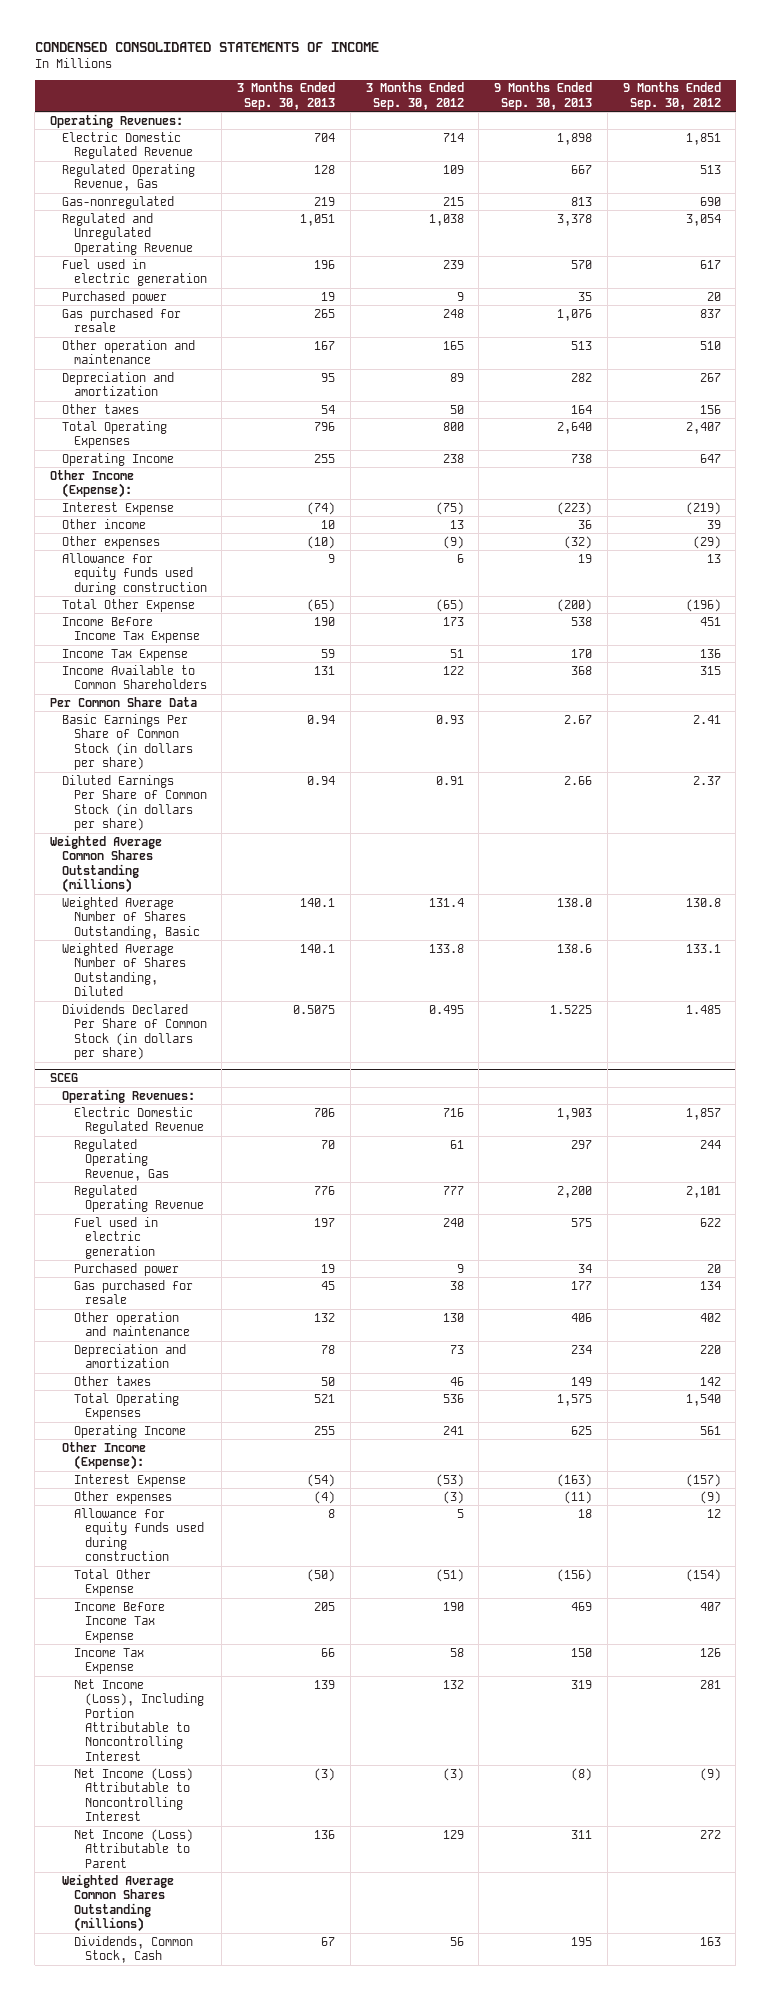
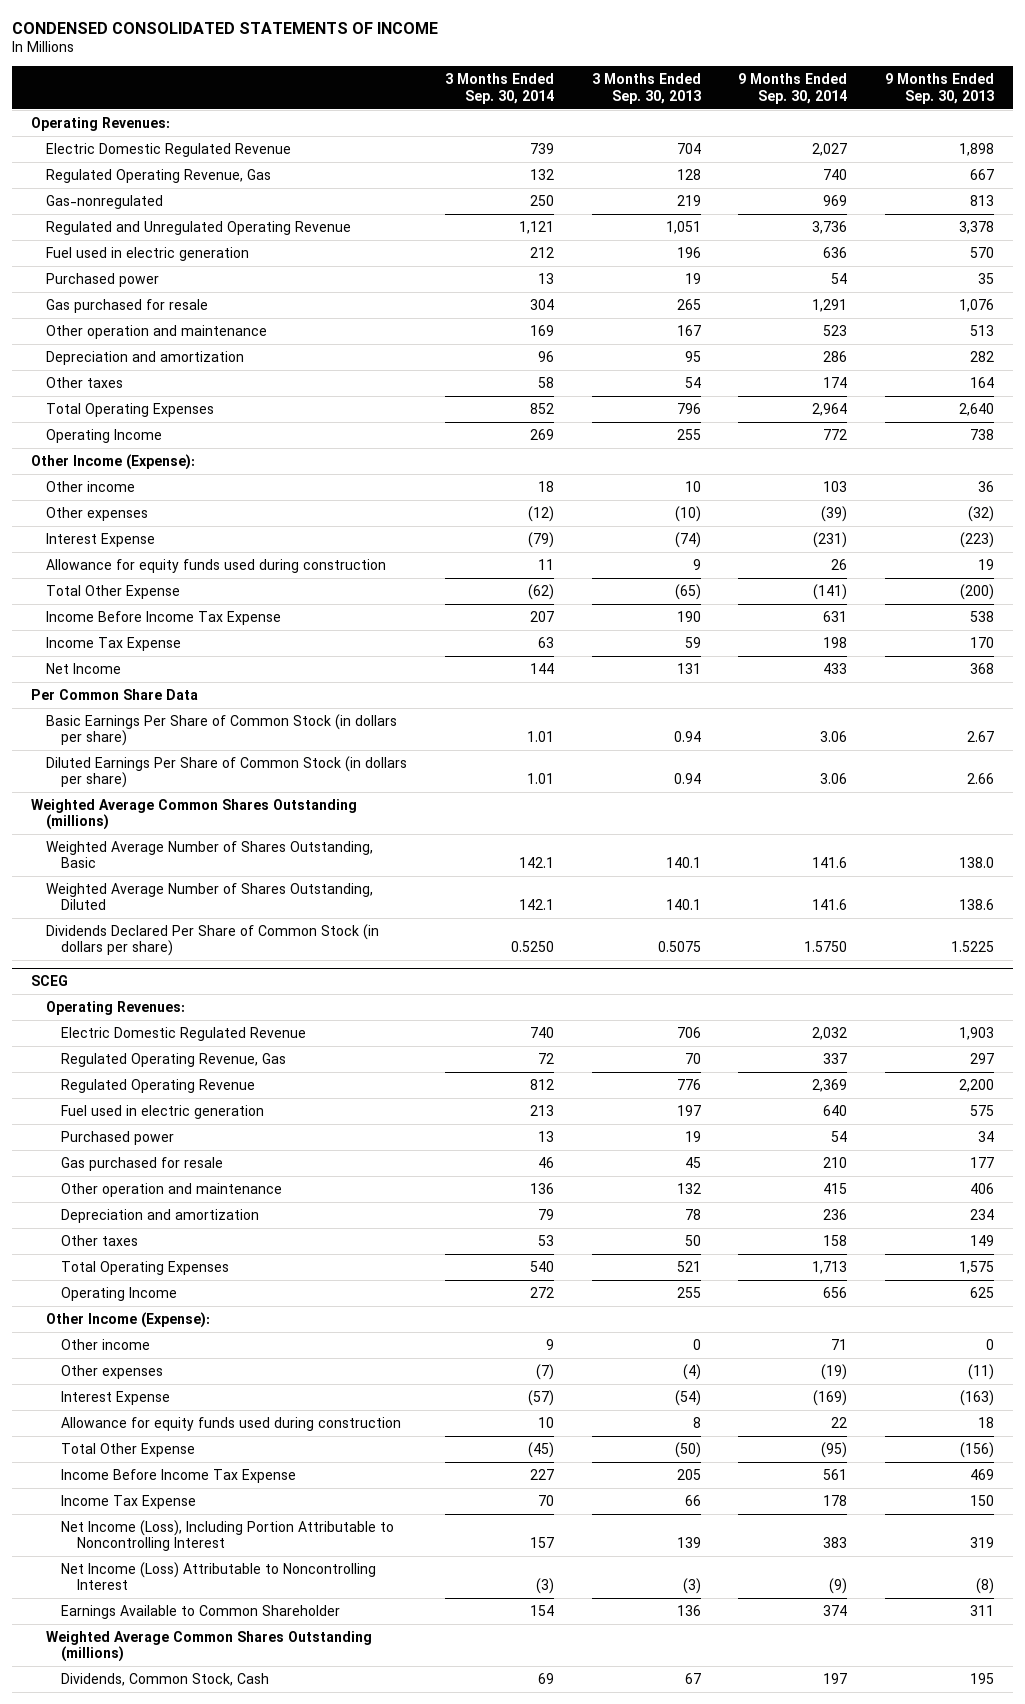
- | 3 Months Ended Sep. 30, 2013 | 3 Months Ended Sep. 30, 2012 | 9 Months Ended Sep. 30, 2013 | 9 Months Ended Sep. 30, 2012
+ | 3 Months Ended Sep. 30, 2014 | 3 Months Ended Sep. 30, 2013 | 9 Months Ended Sep. 30, 2014 | 9 Months Ended Sep. 30, 2013
moved down: Interest Expense | (79) | (74) | (231) | (223)
- Income Available to Common Shareholders | 131 | 122 | 368 | 315
+ Net Income | 144 | 131 | 433 | 368
@ SCEG
+ Other income | 9 | 0 | 71 | 0
moved down: Interest Expense | (57) | (54) | (169) | (163)
- Net Income (Loss) Attributable to Parent | 136 | 129 | 311 | 272
+ Earnings Available to Common Shareholder | 154 | 136 | 374 | 311

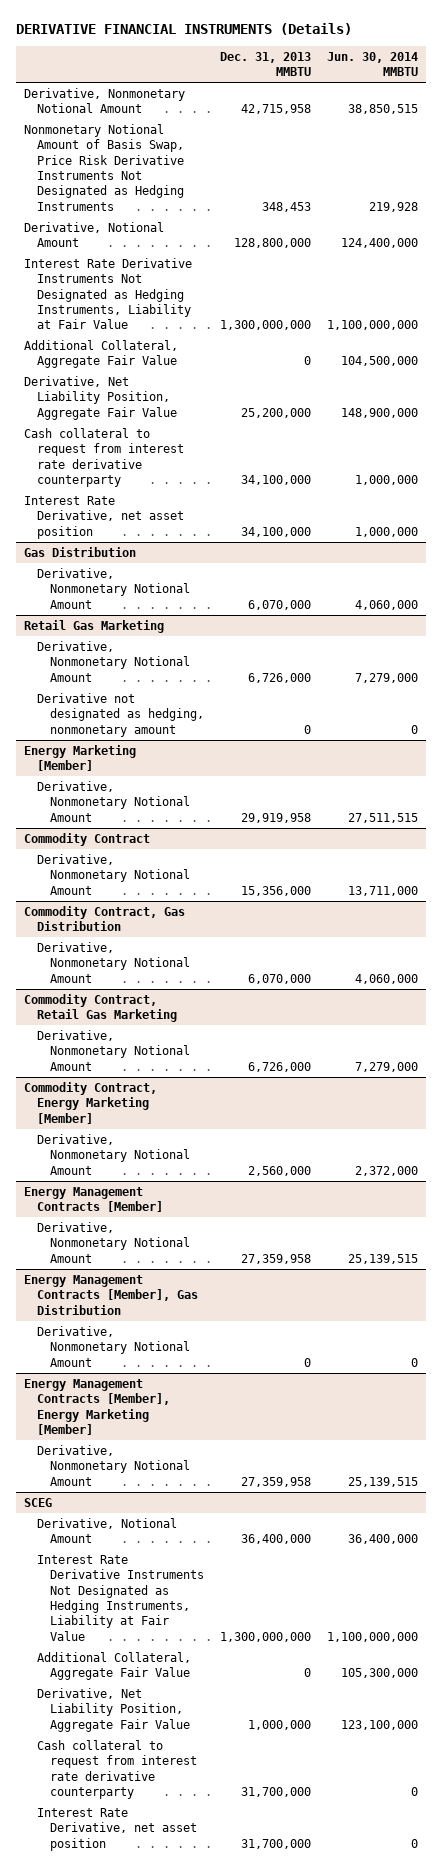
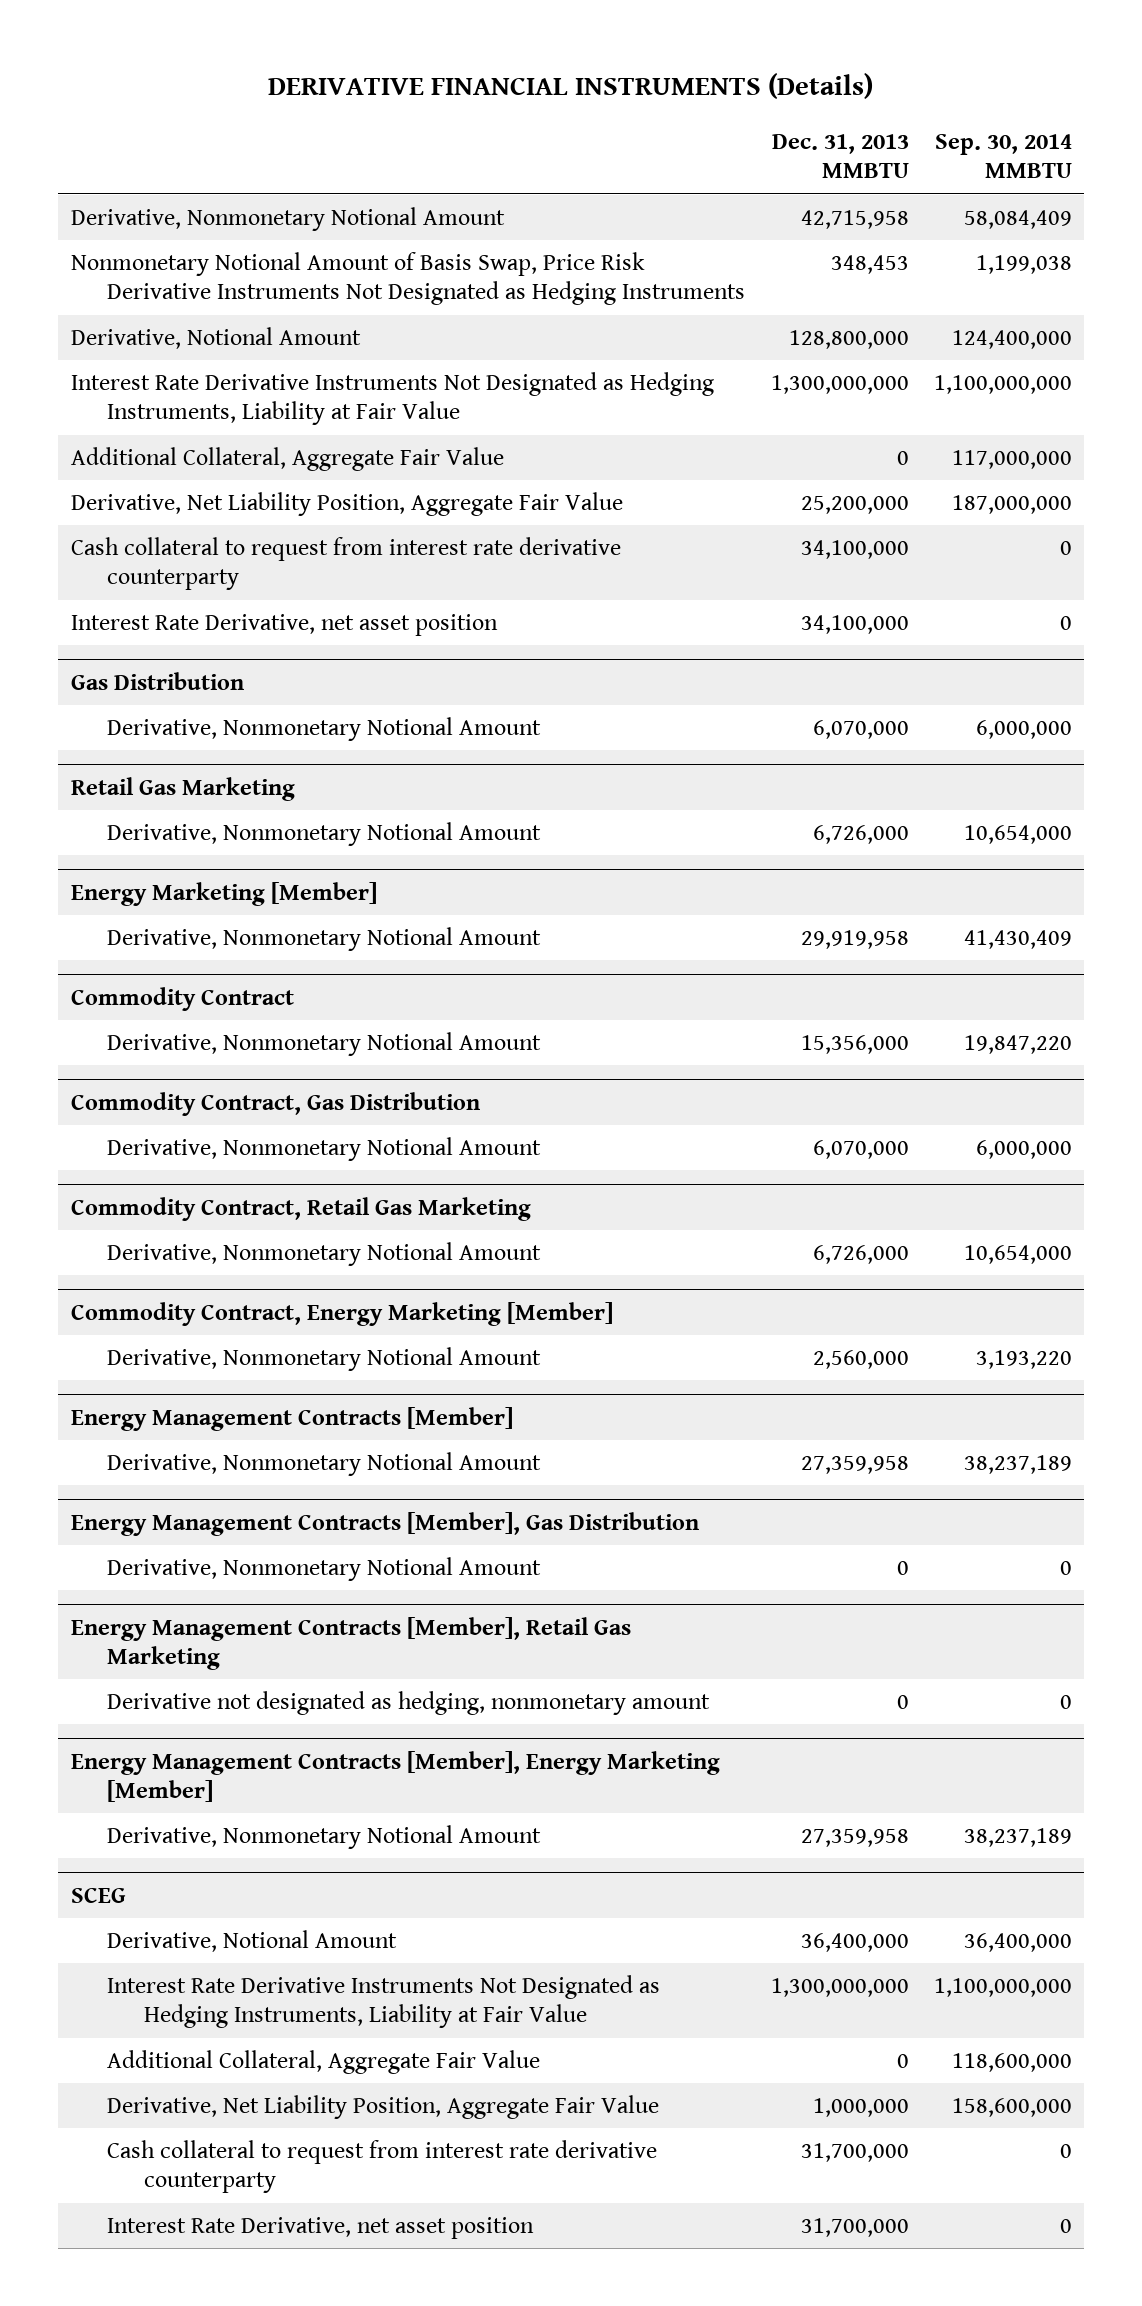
- | Dec. 31, 2013 MMBTU | Jun. 30, 2014 MMBTU
+ | Dec. 31, 2013 MMBTU | Sep. 30, 2014 MMBTU
@ Retail Gas Marketing
- Derivative not designated as hedging, nonmonetary amount | 0 | 0
+ Energy Management Contracts [Member], Retail Gas Marketing
+ Derivative not designated as hedging, nonmonetary amount | 0 | 0

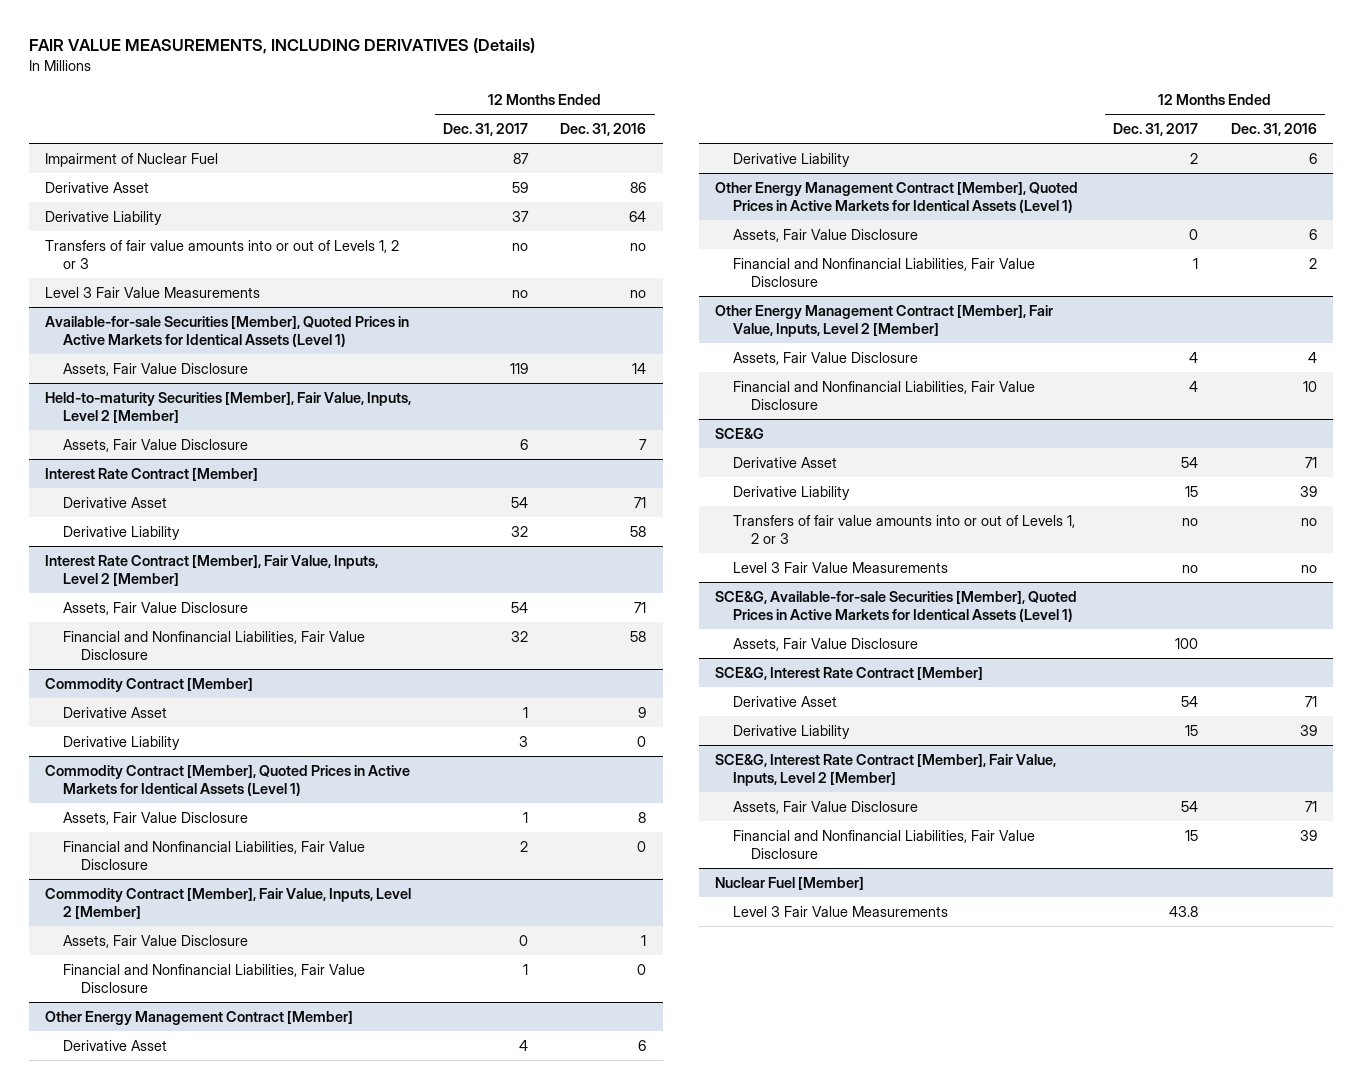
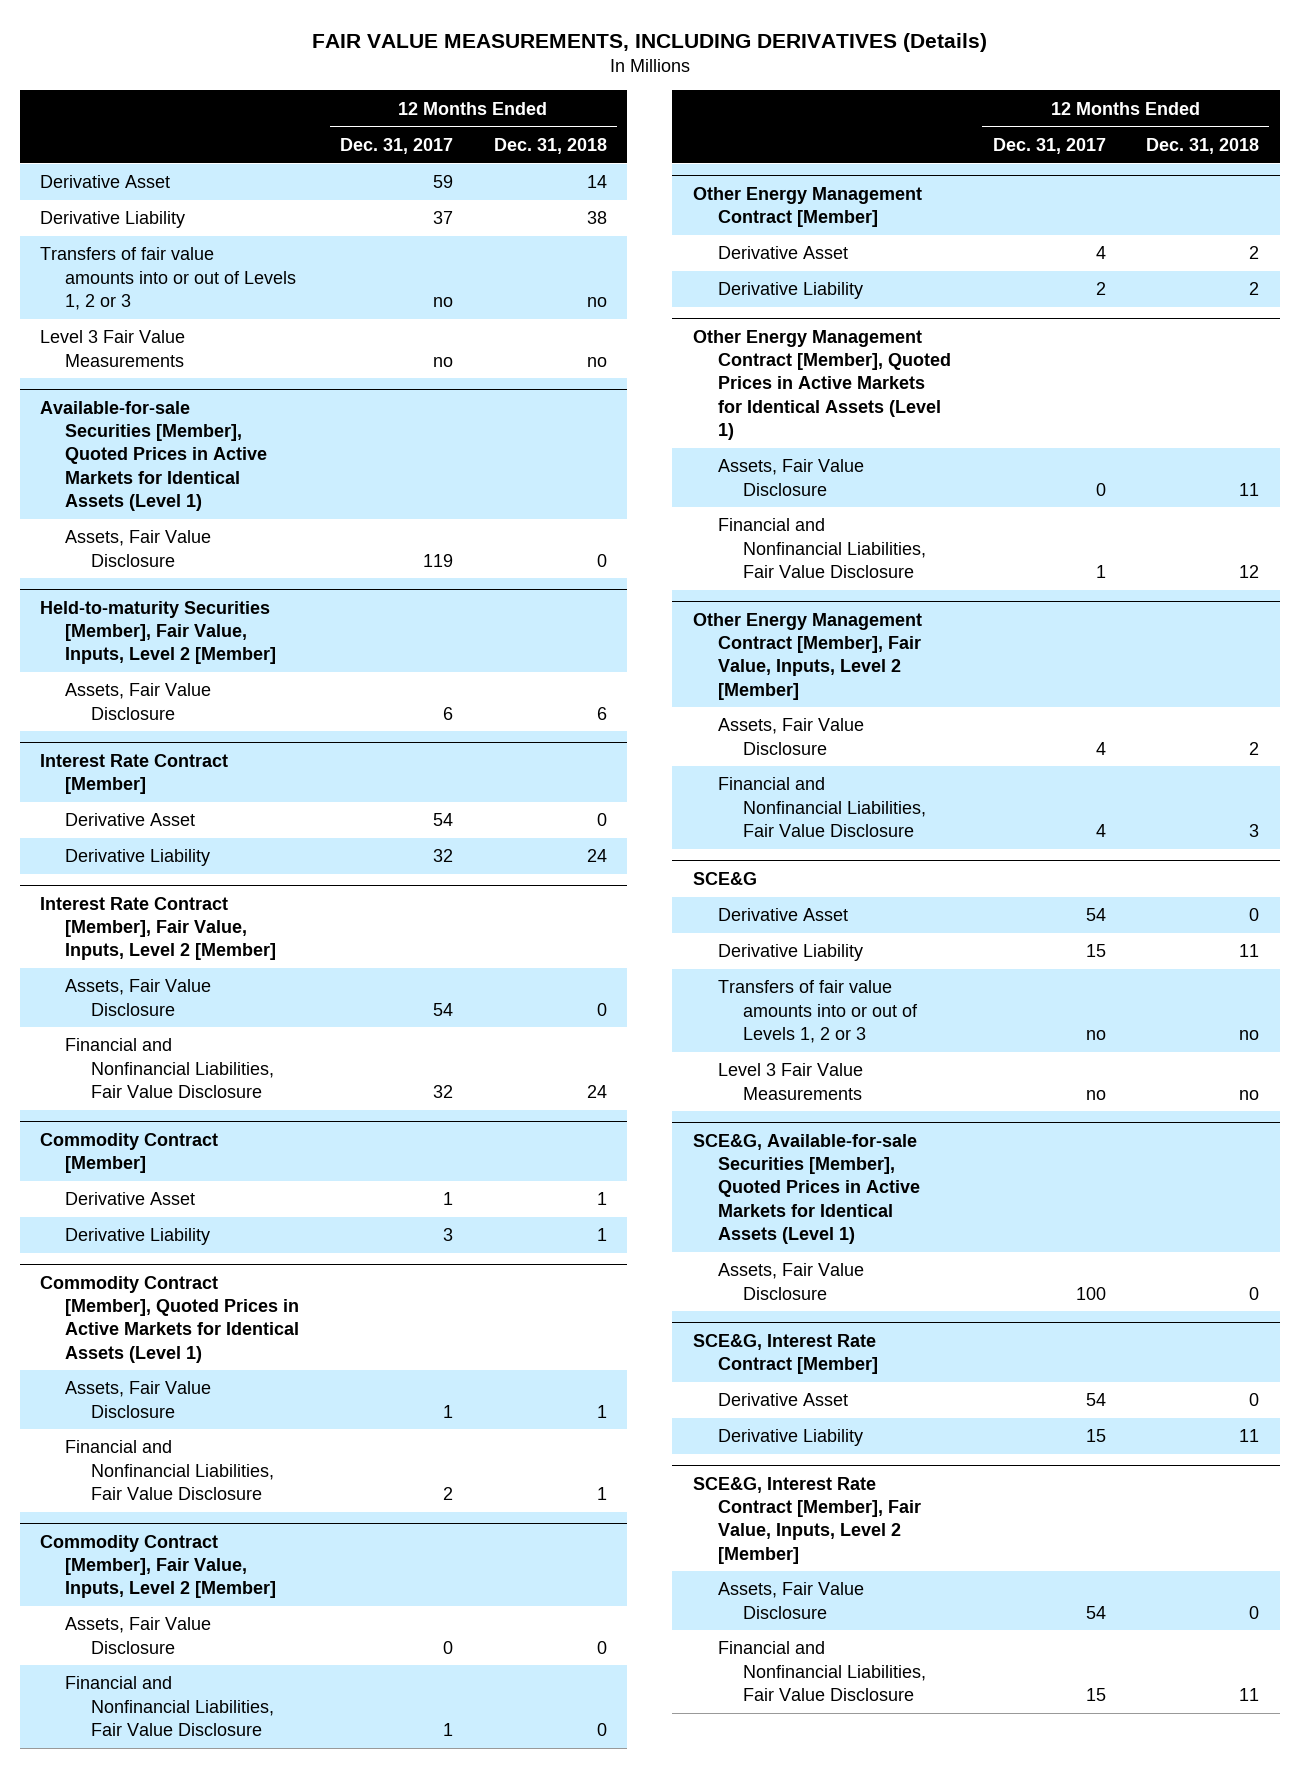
- | 12 Months Ended Dec. 31, 2017 | 12 Months Ended Dec. 31, 2016
+ | 12 Months Ended Dec. 31, 2017 | 12 Months Ended Dec. 31, 2018
- Impairment of Nuclear Fuel | 87 |
- Nuclear Fuel [Member]
- Level 3 Fair Value Measurements | 43.8 |

